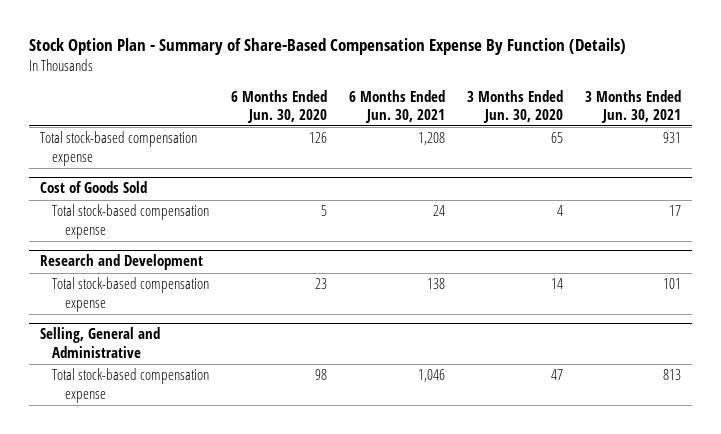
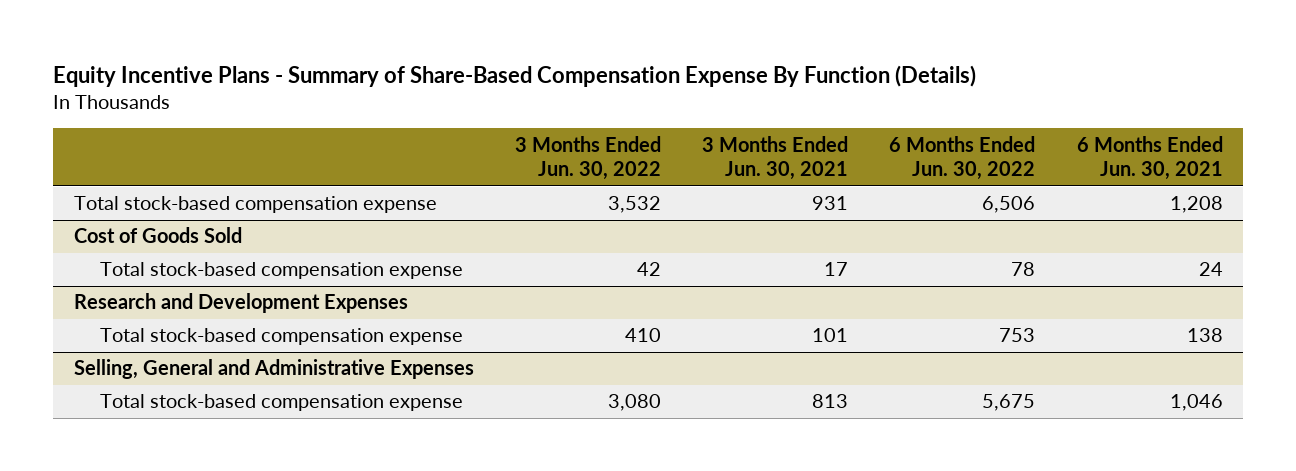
- Stock Option Plan - Summary of Share-Based Compensation Expense By Function (Details)
+ Equity Incentive Plans - Summary of Share-Based Compensation Expense By Function (Details)
- | 6 Months Ended Jun. 30, 2020 | 6 Months Ended Jun. 30, 2021 | 3 Months Ended Jun. 30, 2020 | 3 Months Ended Jun. 30, 2021
+ | 3 Months Ended Jun. 30, 2022 | 3 Months Ended Jun. 30, 2021 | 6 Months Ended Jun. 30, 2022 | 6 Months Ended Jun. 30, 2021
- Research and Development
+ Research and Development Expenses
- Selling, General and Administrative
+ Selling, General and Administrative Expenses

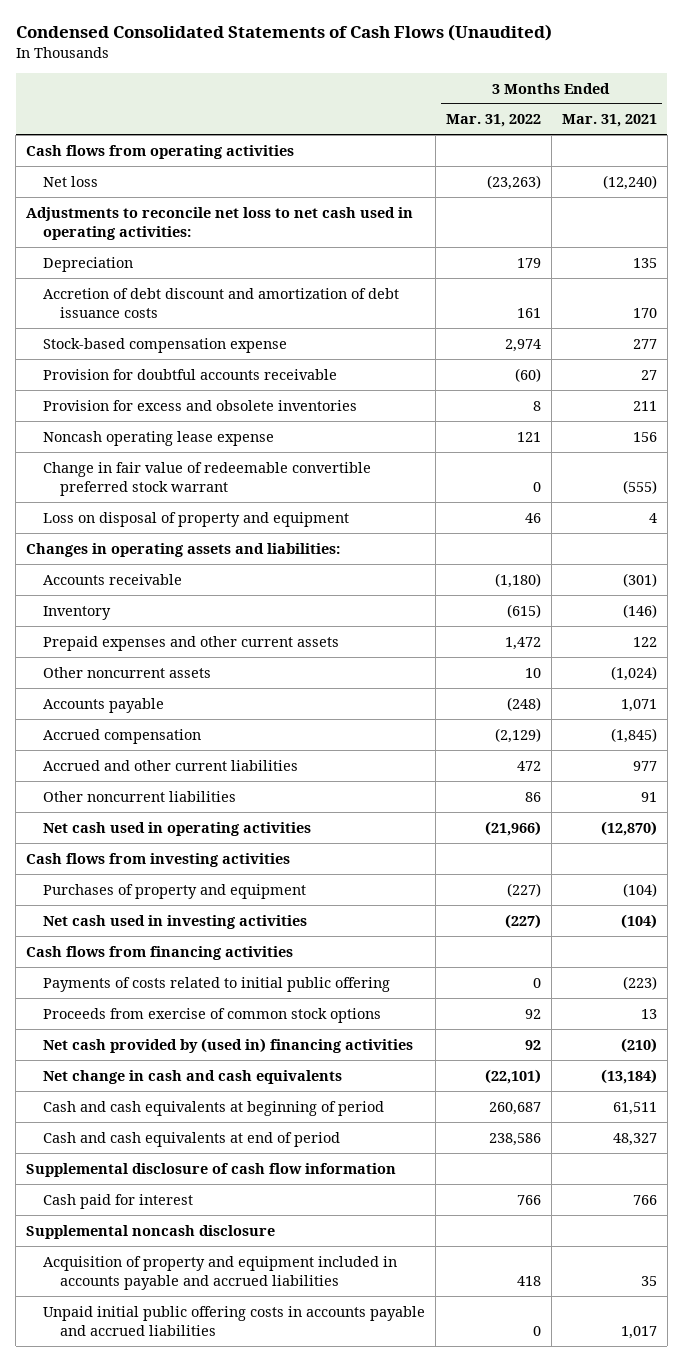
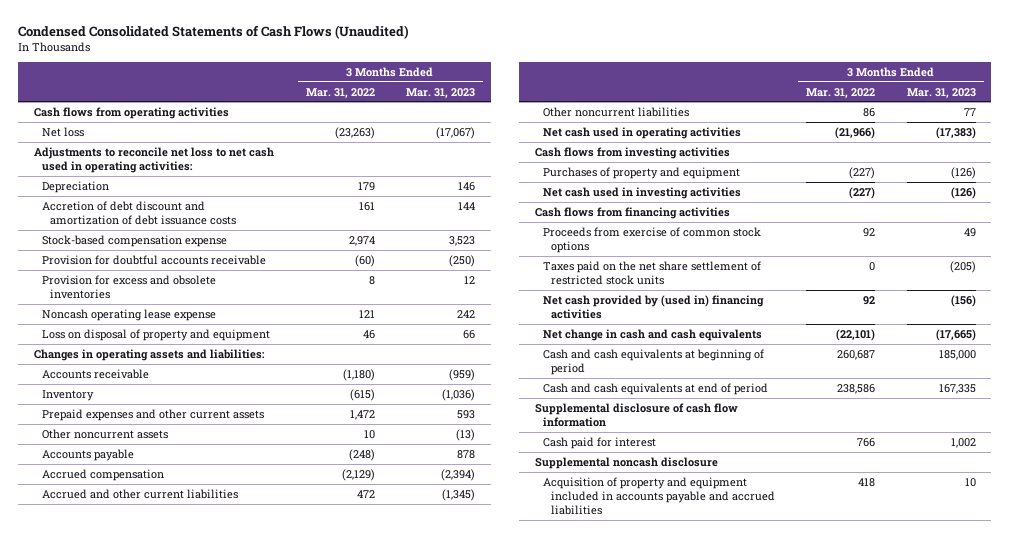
- | 3 Months Ended Mar. 31, 2022 | 3 Months Ended Mar. 31, 2021
+ | 3 Months Ended Mar. 31, 2022 | 3 Months Ended Mar. 31, 2023
- Change in fair value of redeemable convertible preferred stock warrant | 0 | (555)
- Payments of costs related to initial public offering | 0 | (223)
+ Taxes paid on the net share settlement of restricted stock units | 0 | (205)
- Unpaid initial public offering costs in accounts payable and accrued liabilities | 0 | 1,017

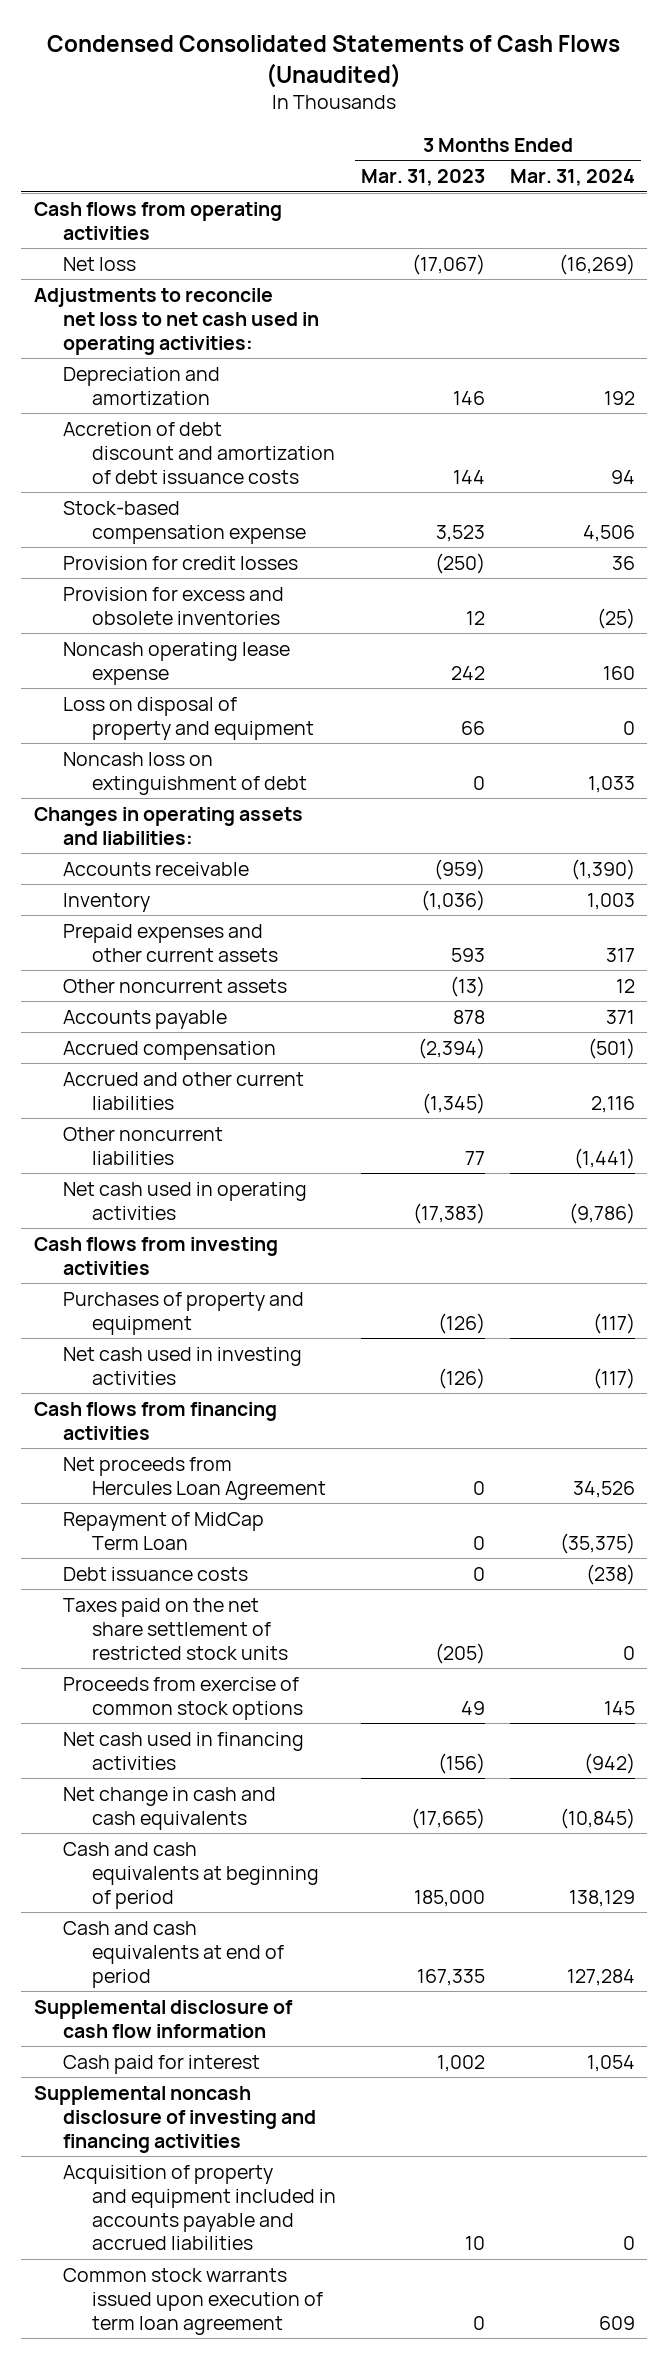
- | 3 Months Ended Mar. 31, 2022 | 3 Months Ended Mar. 31, 2023
+ | 3 Months Ended Mar. 31, 2023 | 3 Months Ended Mar. 31, 2024
- Depreciation | 179 | 146
+ Depreciation and amortization | 146 | 192
- Provision for doubtful accounts receivable | (60) | (250)
+ Provision for credit losses | (250) | 36
+ Noncash loss on extinguishment of debt | 0 | 1,033
+ Net proceeds from Hercules Loan Agreement | 0 | 34,526
+ Repayment of MidCap Term Loan | 0 | (35,375)
+ Debt issuance costs | 0 | (238)
- Net cash provided by (used in) financing activities | 92 | (156)
moved down: Proceeds from exercise of common stock options | 49 | 145
+ Net cash used in financing activities | (156) | (942)
- Supplemental noncash disclosure
+ Supplemental noncash disclosure of investing and financing activities
+ Common stock warrants issued upon execution of term loan agreement | 0 | 609

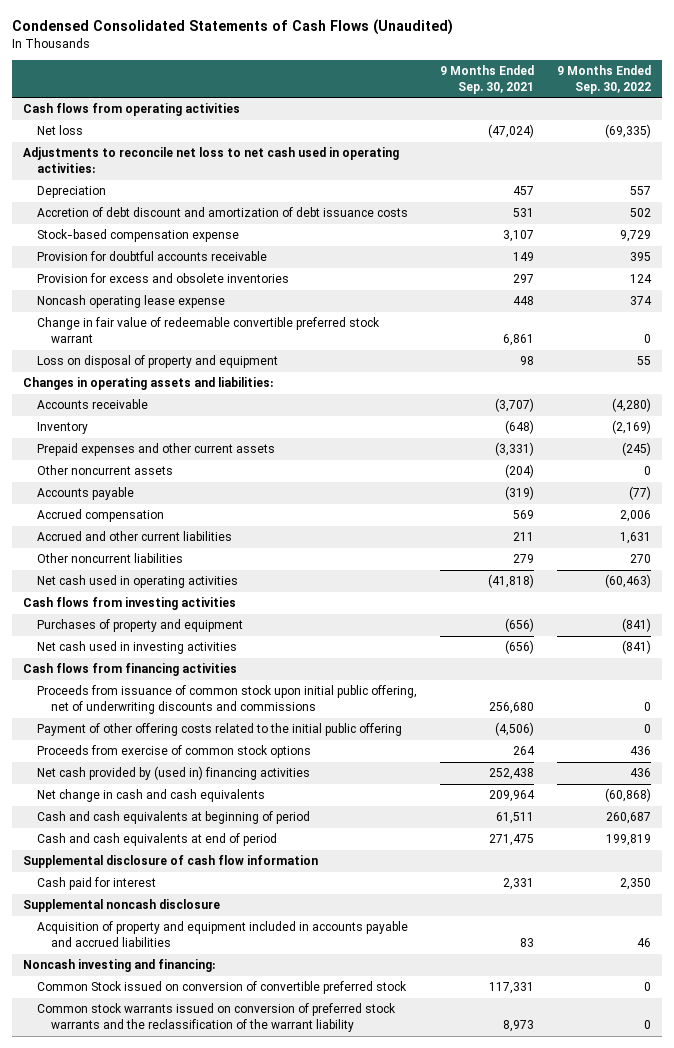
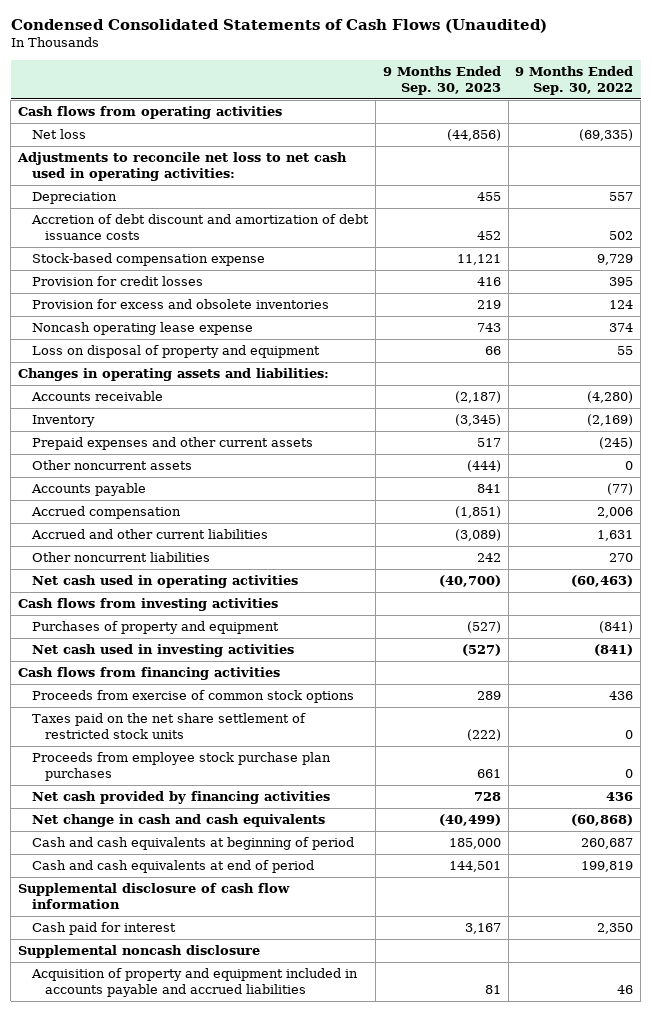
- | 9 Months Ended Sep. 30, 2021 | 9 Months Ended Sep. 30, 2022
+ | 9 Months Ended Sep. 30, 2023 | 9 Months Ended Sep. 30, 2022
- Provision for doubtful accounts receivable | 149 | 395
+ Provision for credit losses | 416 | 395
- Change in fair value of redeemable convertible preferred stock warrant | 6,861 | 0
- Proceeds from issuance of common stock upon initial public offering, net of underwriting discounts and commissions | 256,680 | 0
- Payment of other offering costs related to the initial public offering | (4,506) | 0
- Net cash provided by (used in) financing activities | 252,438 | 436
+ Taxes paid on the net share settlement of restricted stock units | (222) | 0
+ Proceeds from employee stock purchase plan purchases | 661 | 0
+ Net cash provided by financing activities | 728 | 436
- Noncash investing and financing:
- Common Stock issued on conversion of convertible preferred stock | 117,331 | 0
- Common stock warrants issued on conversion of preferred stock warrants and the reclassification of the warrant liability | 8,973 | 0

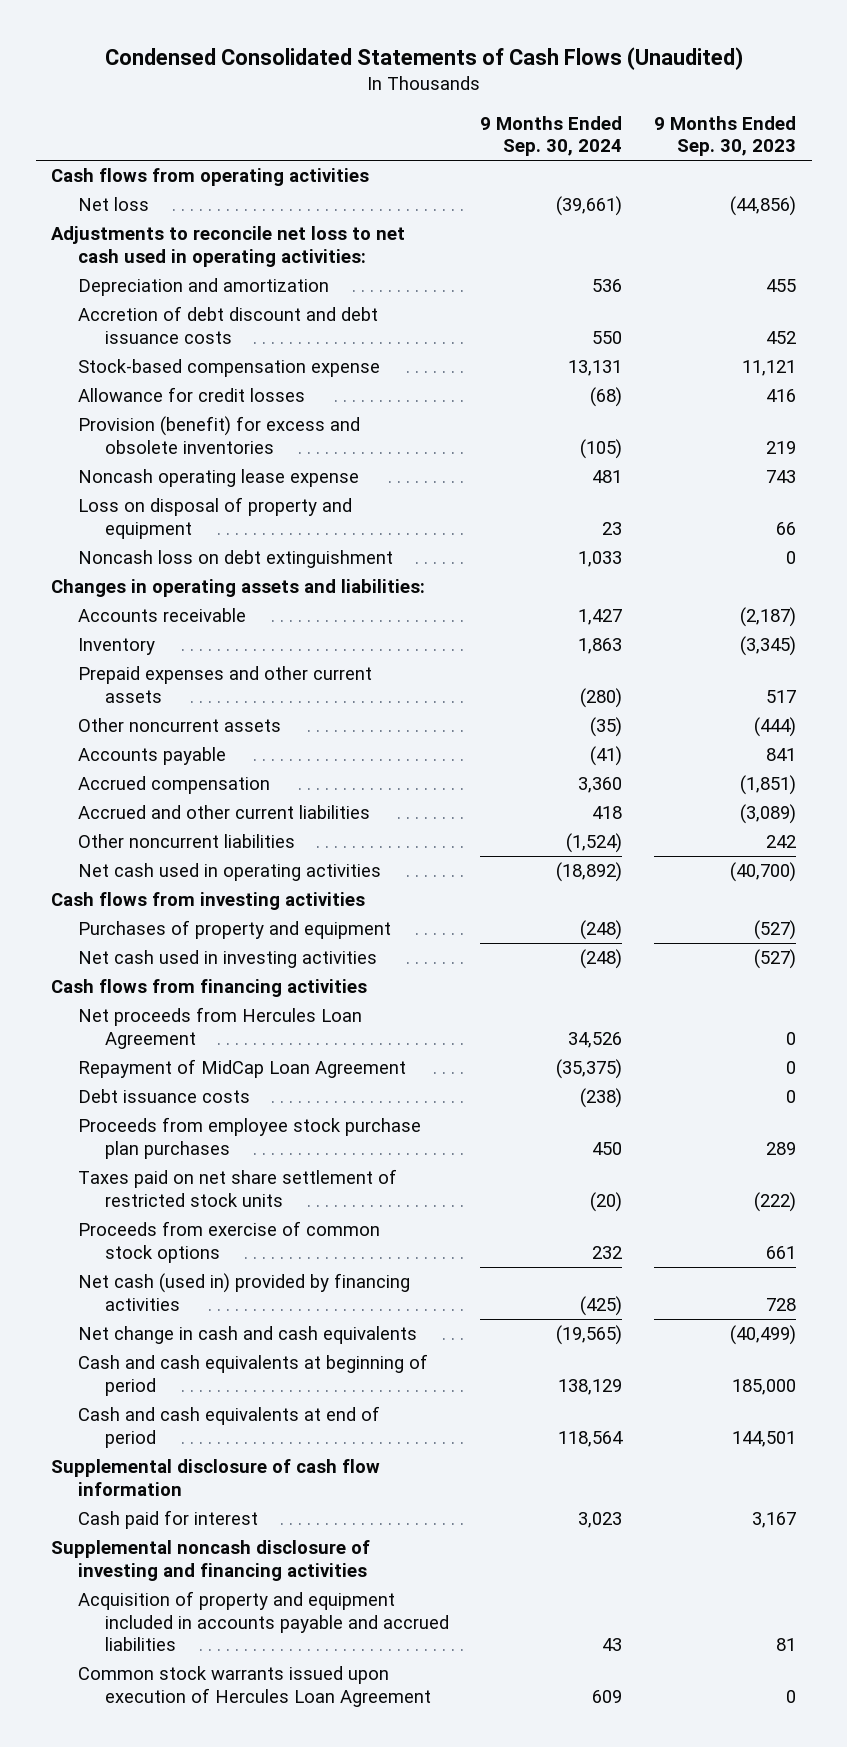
- | 9 Months Ended Sep. 30, 2023 | 9 Months Ended Sep. 30, 2022
+ | 9 Months Ended Sep. 30, 2024 | 9 Months Ended Sep. 30, 2023
- Depreciation | 455 | 557
- Accretion of debt discount and amortization of debt issuance costs | 452 | 502
+ Depreciation and amortization | 536 | 455
+ Accretion of debt discount and debt issuance costs | 550 | 452
- Provision for credit losses | 416 | 395
- Provision for excess and obsolete inventories | 219 | 124
+ Allowance for credit losses | (68) | 416
+ Provision (benefit) for excess and obsolete inventories | (105) | 219
+ Noncash loss on debt extinguishment | 1,033 | 0
- Proceeds from exercise of common stock options | 289 | 436
- Taxes paid on the net share settlement of restricted stock units | (222) | 0
- Proceeds from employee stock purchase plan purchases | 661 | 0
- Net cash provided by financing activities | 728 | 436
+ Net proceeds from Hercules Loan Agreement | 34,526 | 0
+ Repayment of MidCap Loan Agreement | (35,375) | 0
+ Debt issuance costs | (238) | 0
+ Proceeds from employee stock purchase plan purchases | 450 | 289
+ Taxes paid on net share settlement of restricted stock units | (20) | (222)
+ Proceeds from exercise of common stock options | 232 | 661
+ Net cash (used in) provided by financing activities | (425) | 728
- Supplemental noncash disclosure
+ Supplemental noncash disclosure of investing and financing activities
+ Common stock warrants issued upon execution of Hercules Loan Agreement | 609 | 0

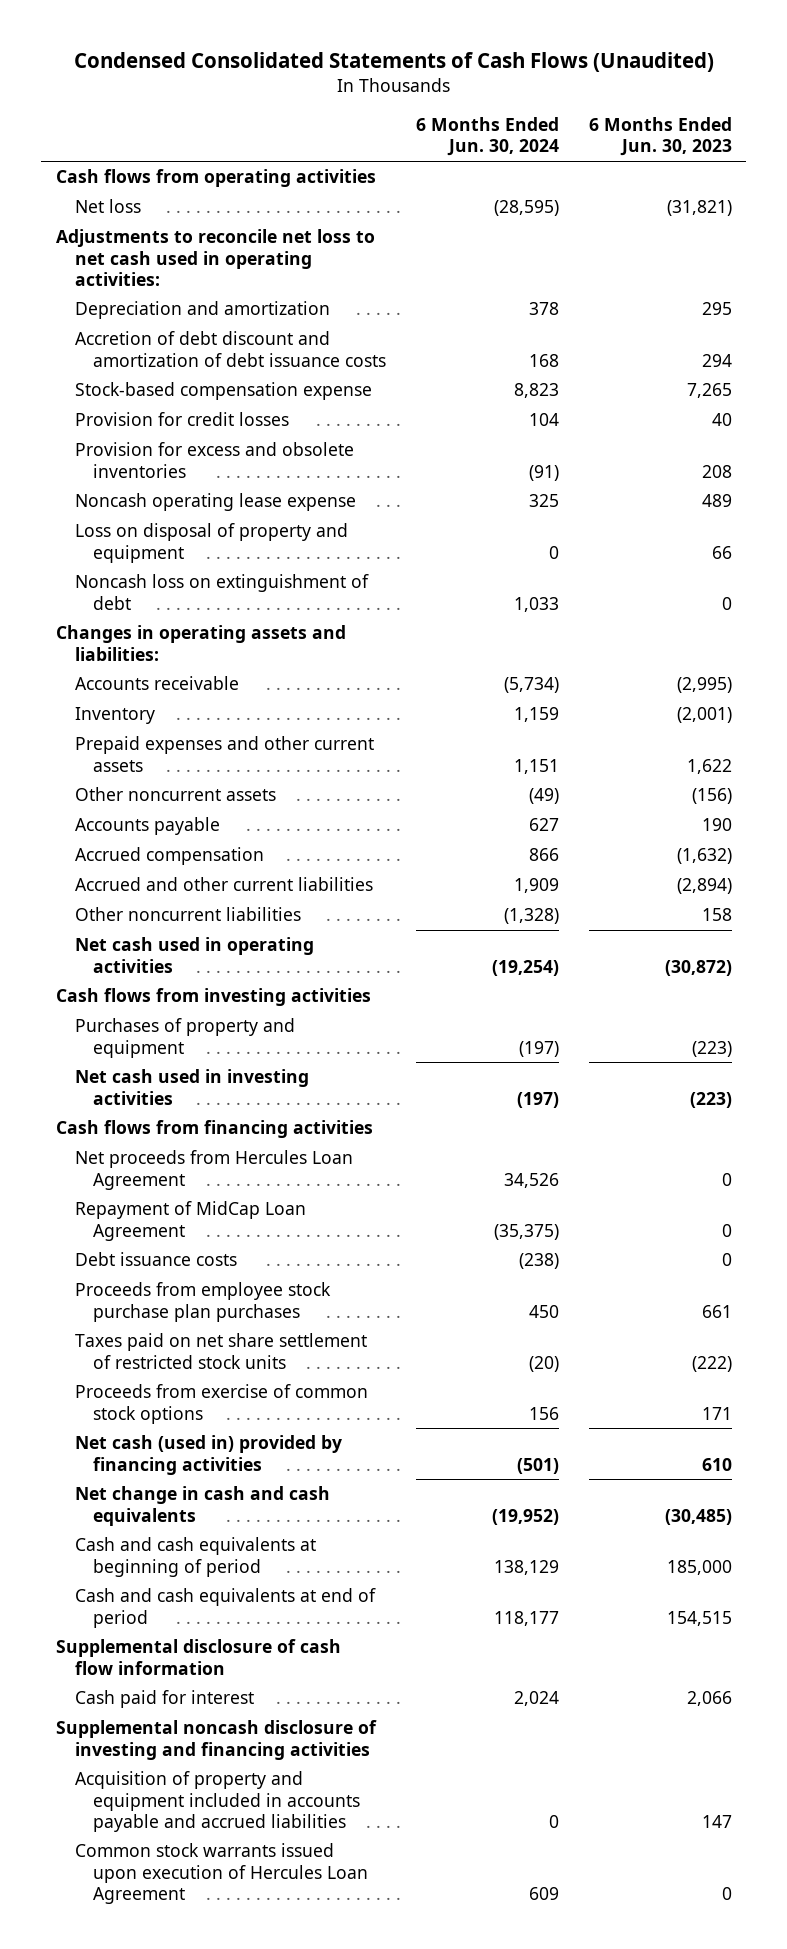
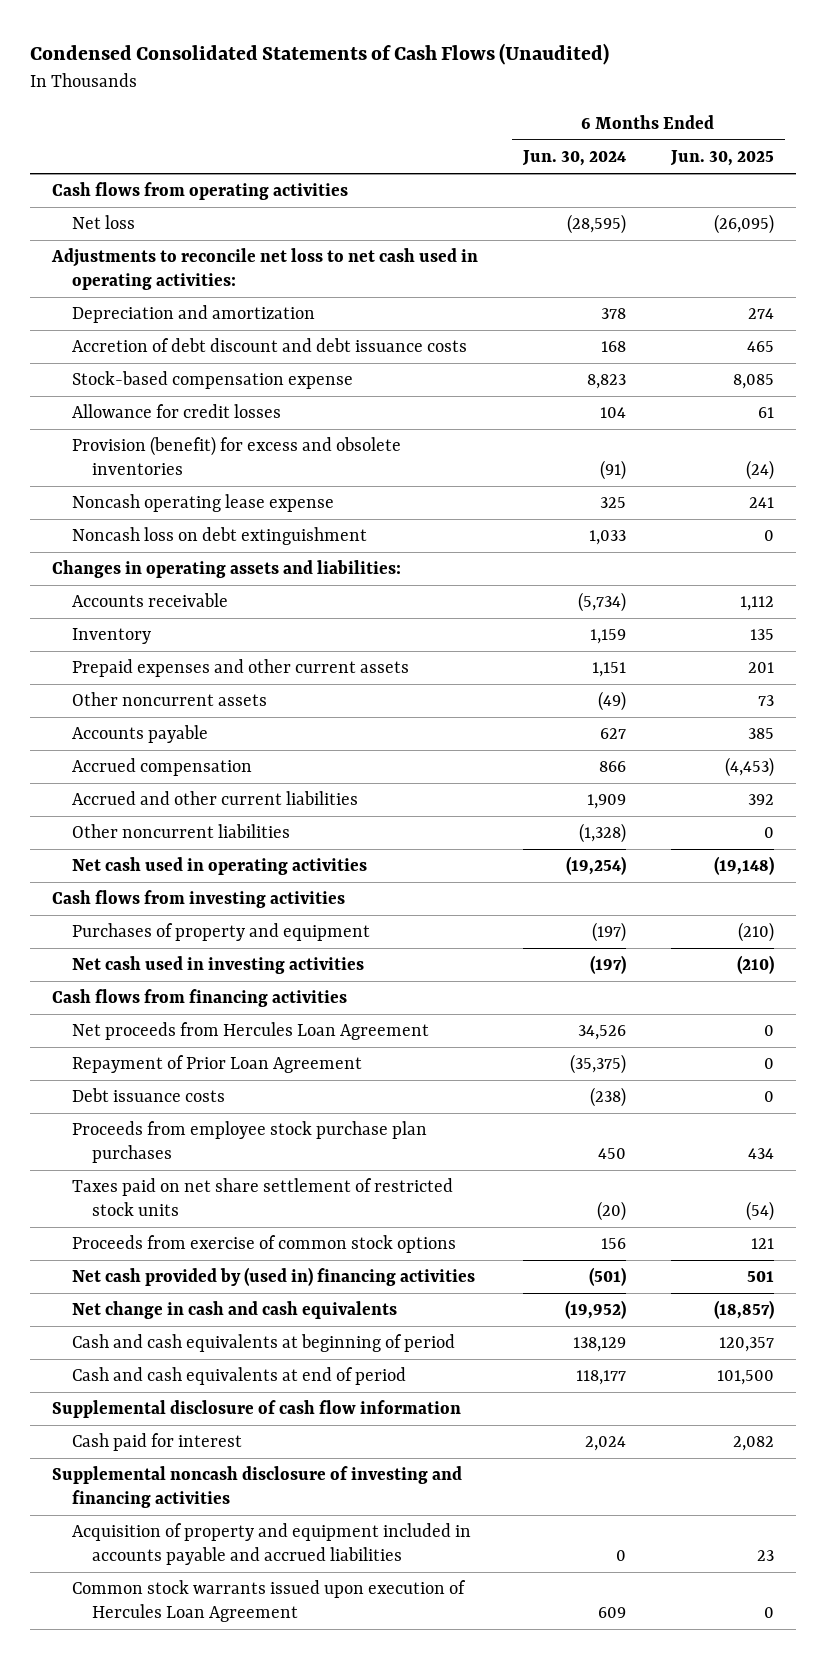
- | 6 Months Ended Jun. 30, 2024 | 6 Months Ended Jun. 30, 2023
+ | 6 Months Ended Jun. 30, 2024 | 6 Months Ended Jun. 30, 2025
- Accretion of debt discount and amortization of debt issuance costs | 168 | 294
+ Accretion of debt discount and debt issuance costs | 168 | 465
- Provision for credit losses | 104 | 40
- Provision for excess and obsolete inventories | (91) | 208
+ Allowance for credit losses | 104 | 61
+ Provision (benefit) for excess and obsolete inventories | (91) | (24)
- Loss on disposal of property and equipment | 0 | 66
- Noncash loss on extinguishment of debt | 1,033 | 0
+ Noncash loss on debt extinguishment | 1,033 | 0
- Repayment of MidCap Loan Agreement | (35,375) | 0
+ Repayment of Prior Loan Agreement | (35,375) | 0
- Net cash (used in) provided by financing activities | (501) | 610
+ Net cash provided by (used in) financing activities | (501) | 501

